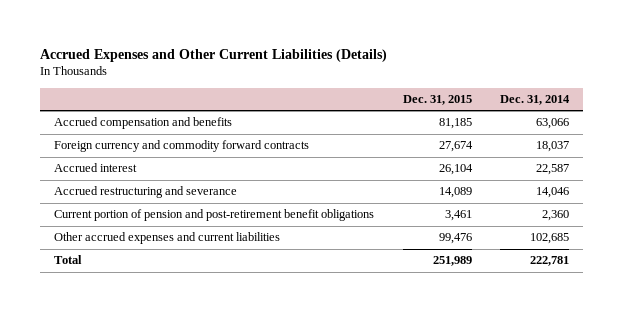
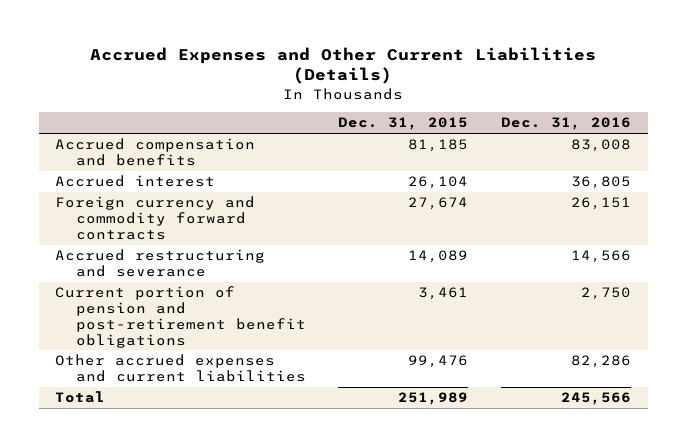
- | Dec. 31, 2015 | Dec. 31, 2014
+ | Dec. 31, 2015 | Dec. 31, 2016
moved down: Foreign currency and commodity forward contracts | 27,674 | 26,151

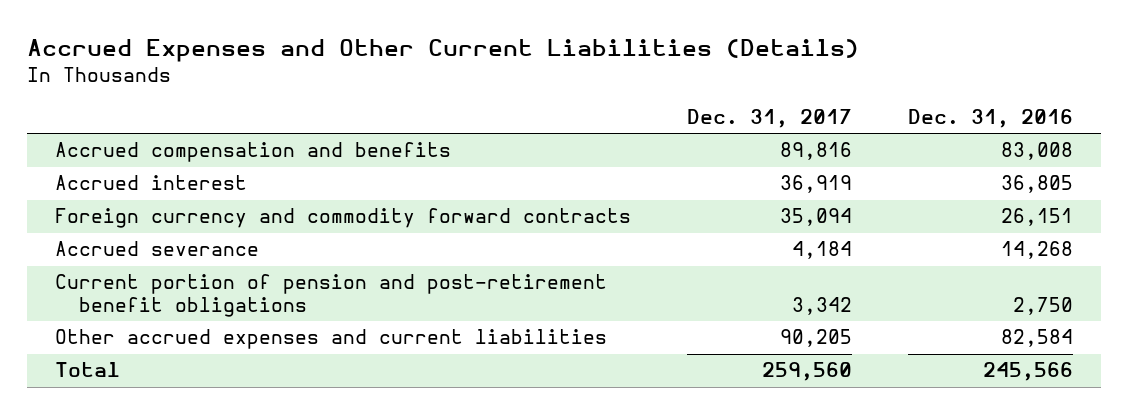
- | Dec. 31, 2015 | Dec. 31, 2016
+ | Dec. 31, 2017 | Dec. 31, 2016
- Accrued restructuring and severance | 14,089 | 14,566
+ Accrued severance | 4,184 | 14,268
- Other accrued expenses and current liabilities | 99,476 | 82,286
+ Other accrued expenses and current liabilities | 90,205 | 82,584

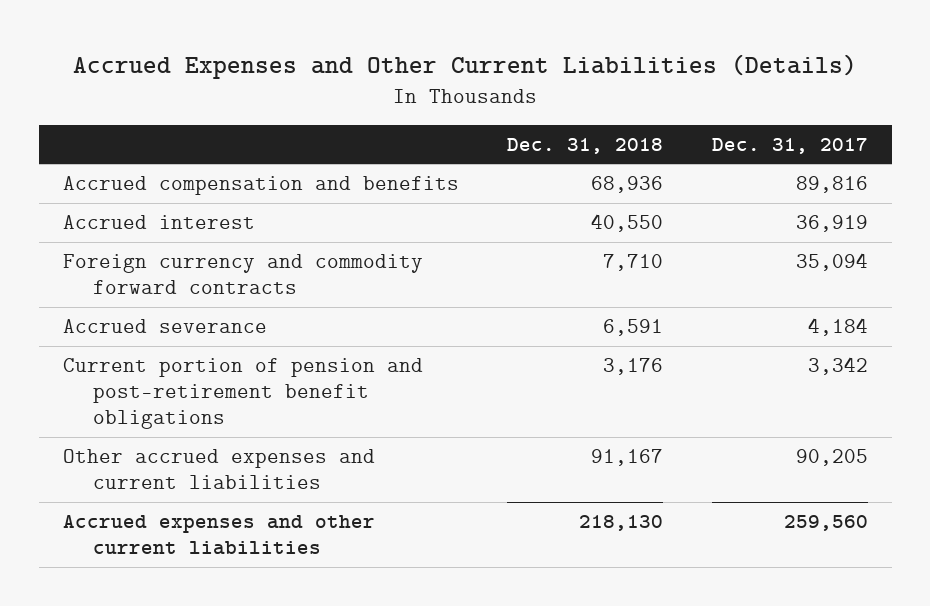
- | Dec. 31, 2017 | Dec. 31, 2016
+ | Dec. 31, 2018 | Dec. 31, 2017
- Total | 259,560 | 245,566
+ Accrued expenses and other current liabilities | 218,130 | 259,560

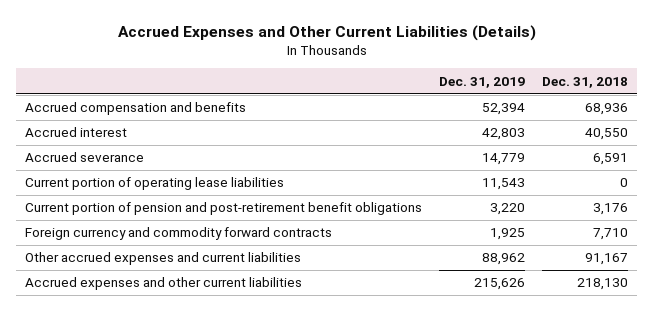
- | Dec. 31, 2018 | Dec. 31, 2017
+ | Dec. 31, 2019 | Dec. 31, 2018
+ Current portion of operating lease liabilities | 11,543 | 0
moved down: Foreign currency and commodity forward contracts | 1,925 | 7,710

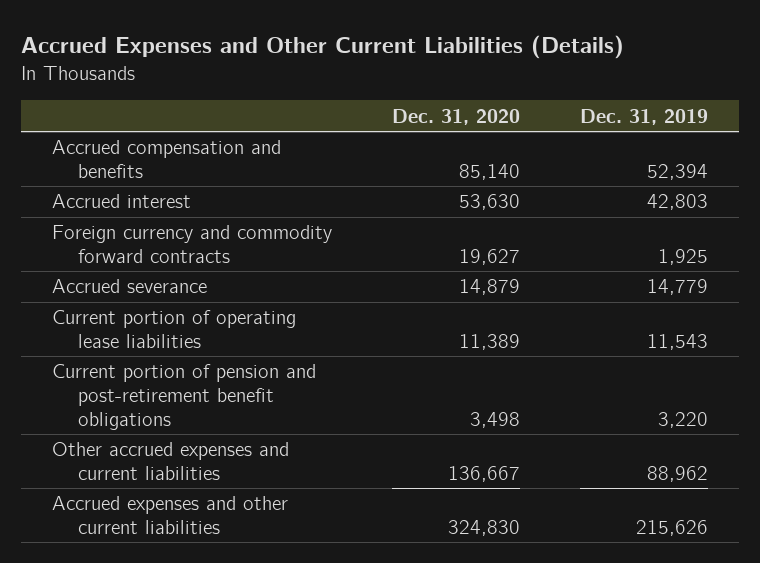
- | Dec. 31, 2019 | Dec. 31, 2018
+ | Dec. 31, 2020 | Dec. 31, 2019
moved up: Foreign currency and commodity forward contracts | 19,627 | 1,925

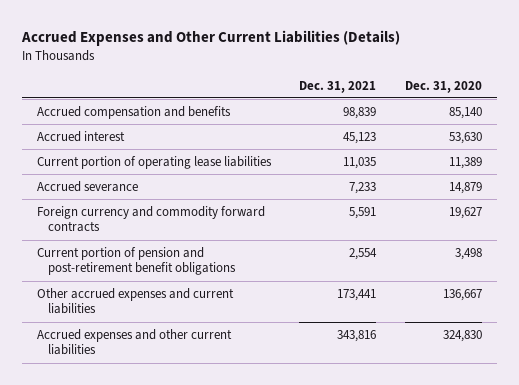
- | Dec. 31, 2020 | Dec. 31, 2019
+ | Dec. 31, 2021 | Dec. 31, 2020
moved down: Accrued severance | 7,233 | 14,879
moved down: Foreign currency and commodity forward contracts | 5,591 | 19,627

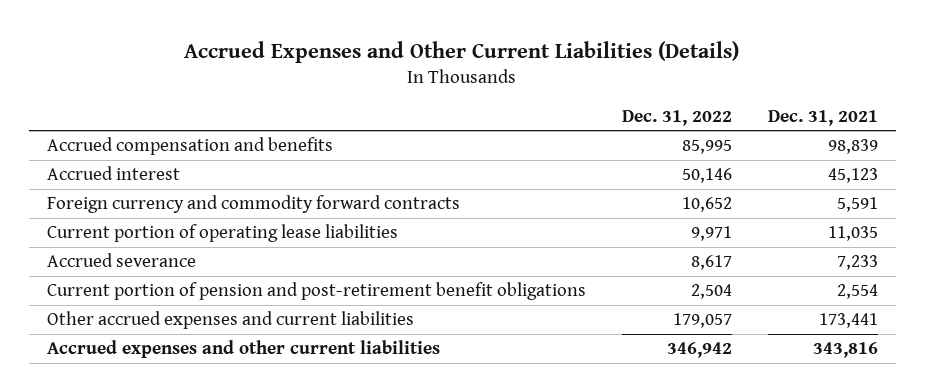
- | Dec. 31, 2021 | Dec. 31, 2020
+ | Dec. 31, 2022 | Dec. 31, 2021
moved up: Foreign currency and commodity forward contracts | 10,652 | 5,591

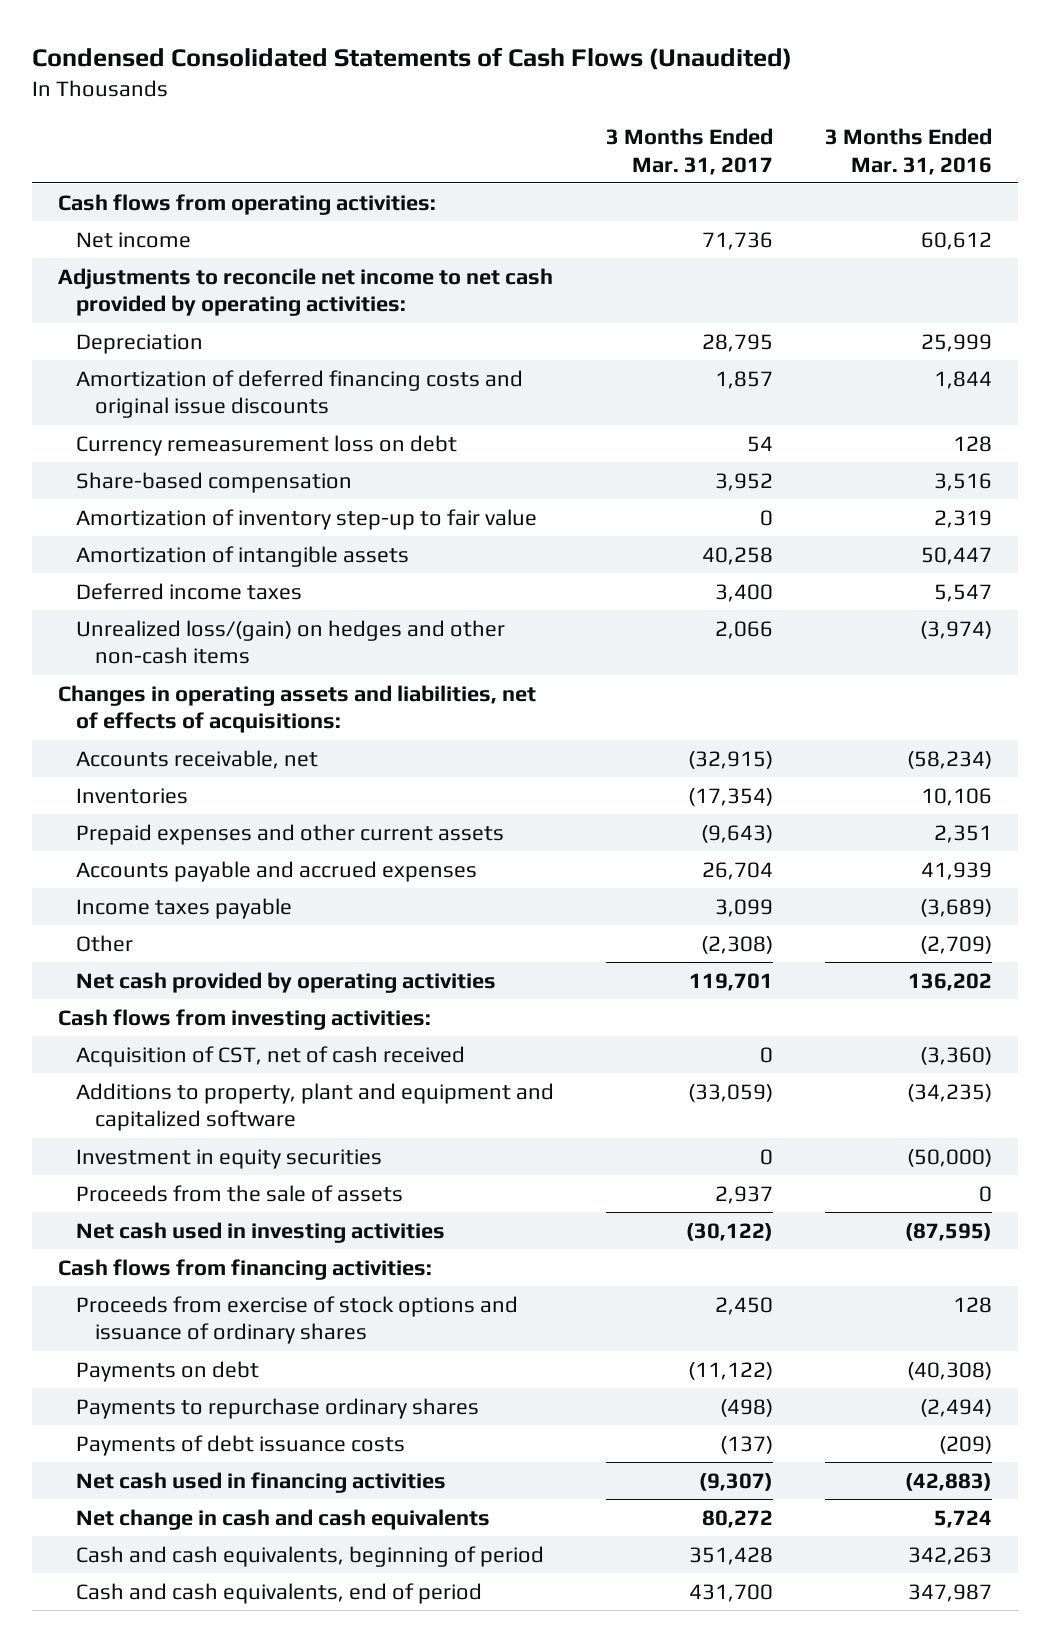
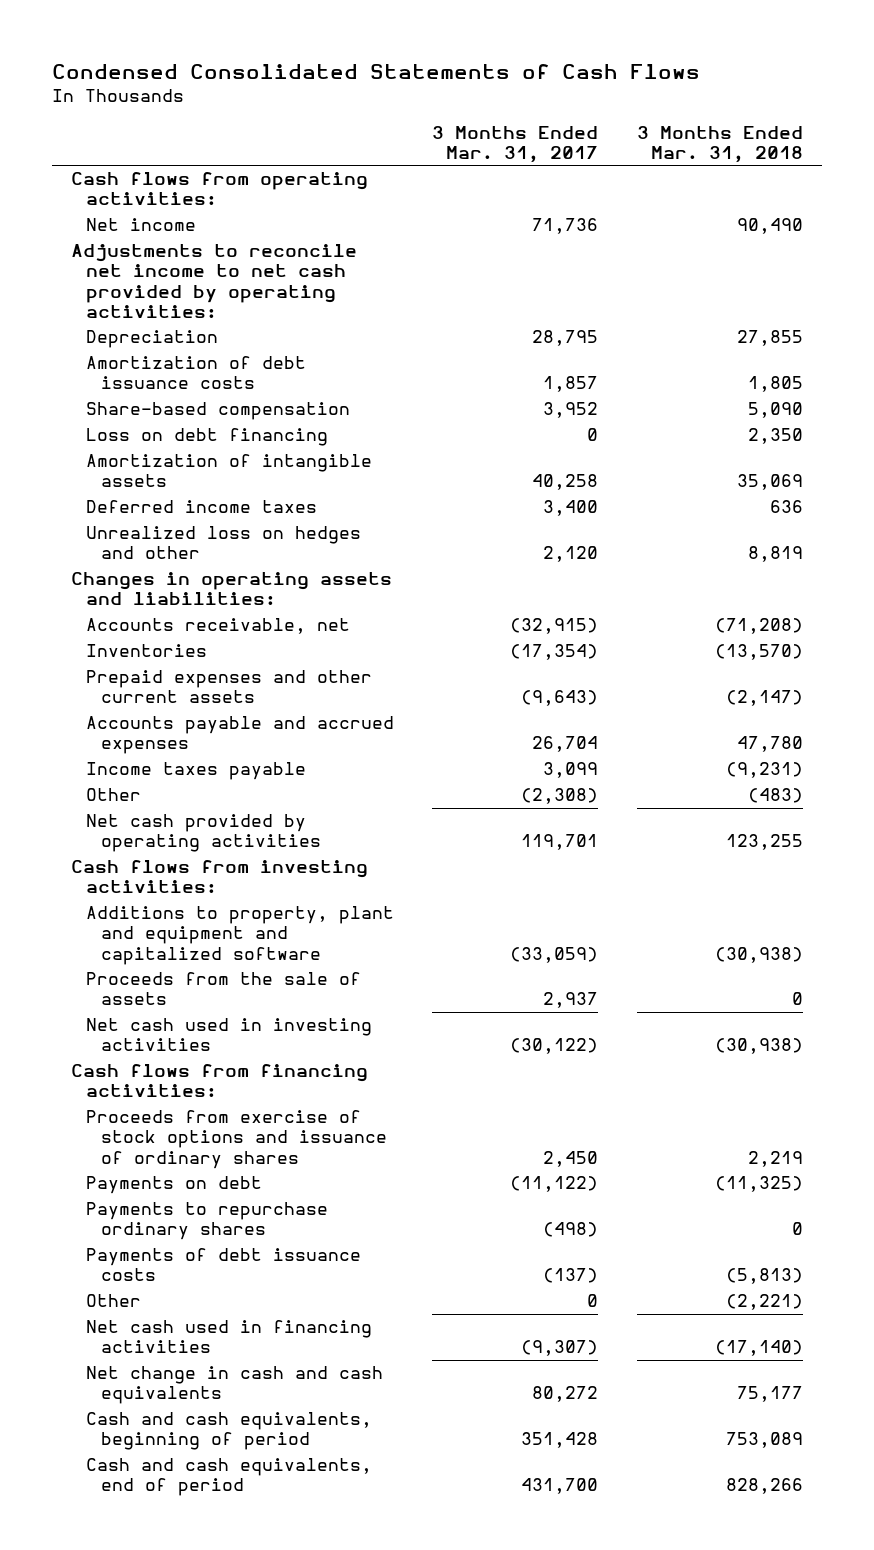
- Condensed Consolidated Statements of Cash Flows (Unaudited)
+ Condensed Consolidated Statements of Cash Flows
- | 3 Months Ended Mar. 31, 2017 | 3 Months Ended Mar. 31, 2016
+ | 3 Months Ended Mar. 31, 2017 | 3 Months Ended Mar. 31, 2018
- Amortization of deferred financing costs and original issue discounts | 1,857 | 1,844
- Currency remeasurement loss on debt | 54 | 128
+ Amortization of debt issuance costs | 1,857 | 1,805
- Amortization of inventory step-up to fair value | 0 | 2,319
+ Loss on debt financing | 0 | 2,350
- Unrealized loss/(gain) on hedges and other non-cash items | 2,066 | (3,974)
- Changes in operating assets and liabilities, net of effects of acquisitions:
+ Unrealized loss on hedges and other | 2,120 | 8,819
+ Changes in operating assets and liabilities:
- Acquisition of CST, net of cash received | 0 | (3,360)
- Investment in equity securities | 0 | (50,000)
+ Other | 0 | (2,221)

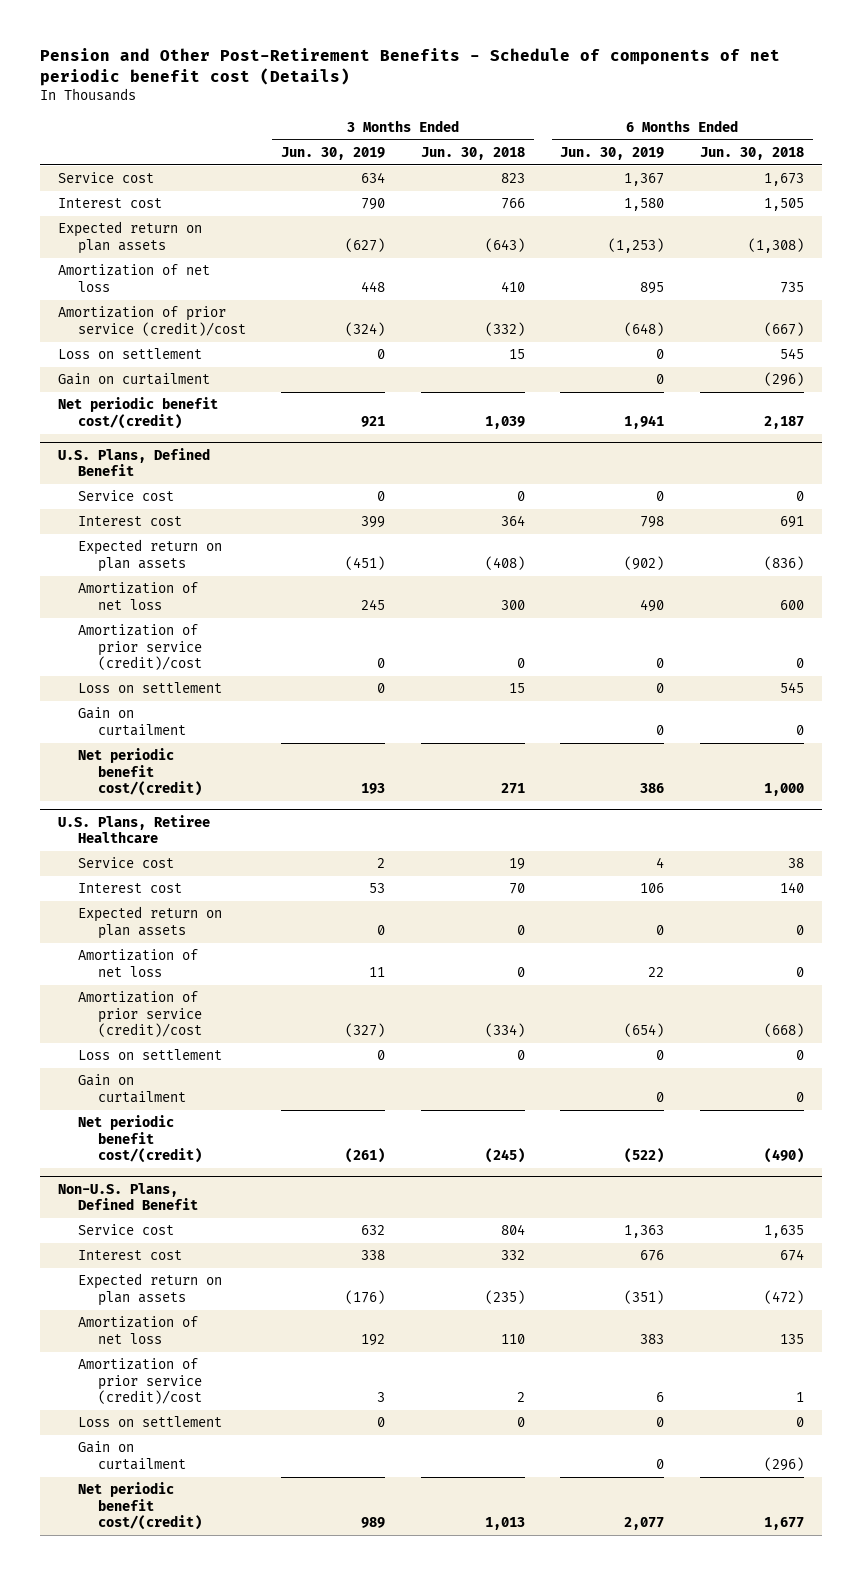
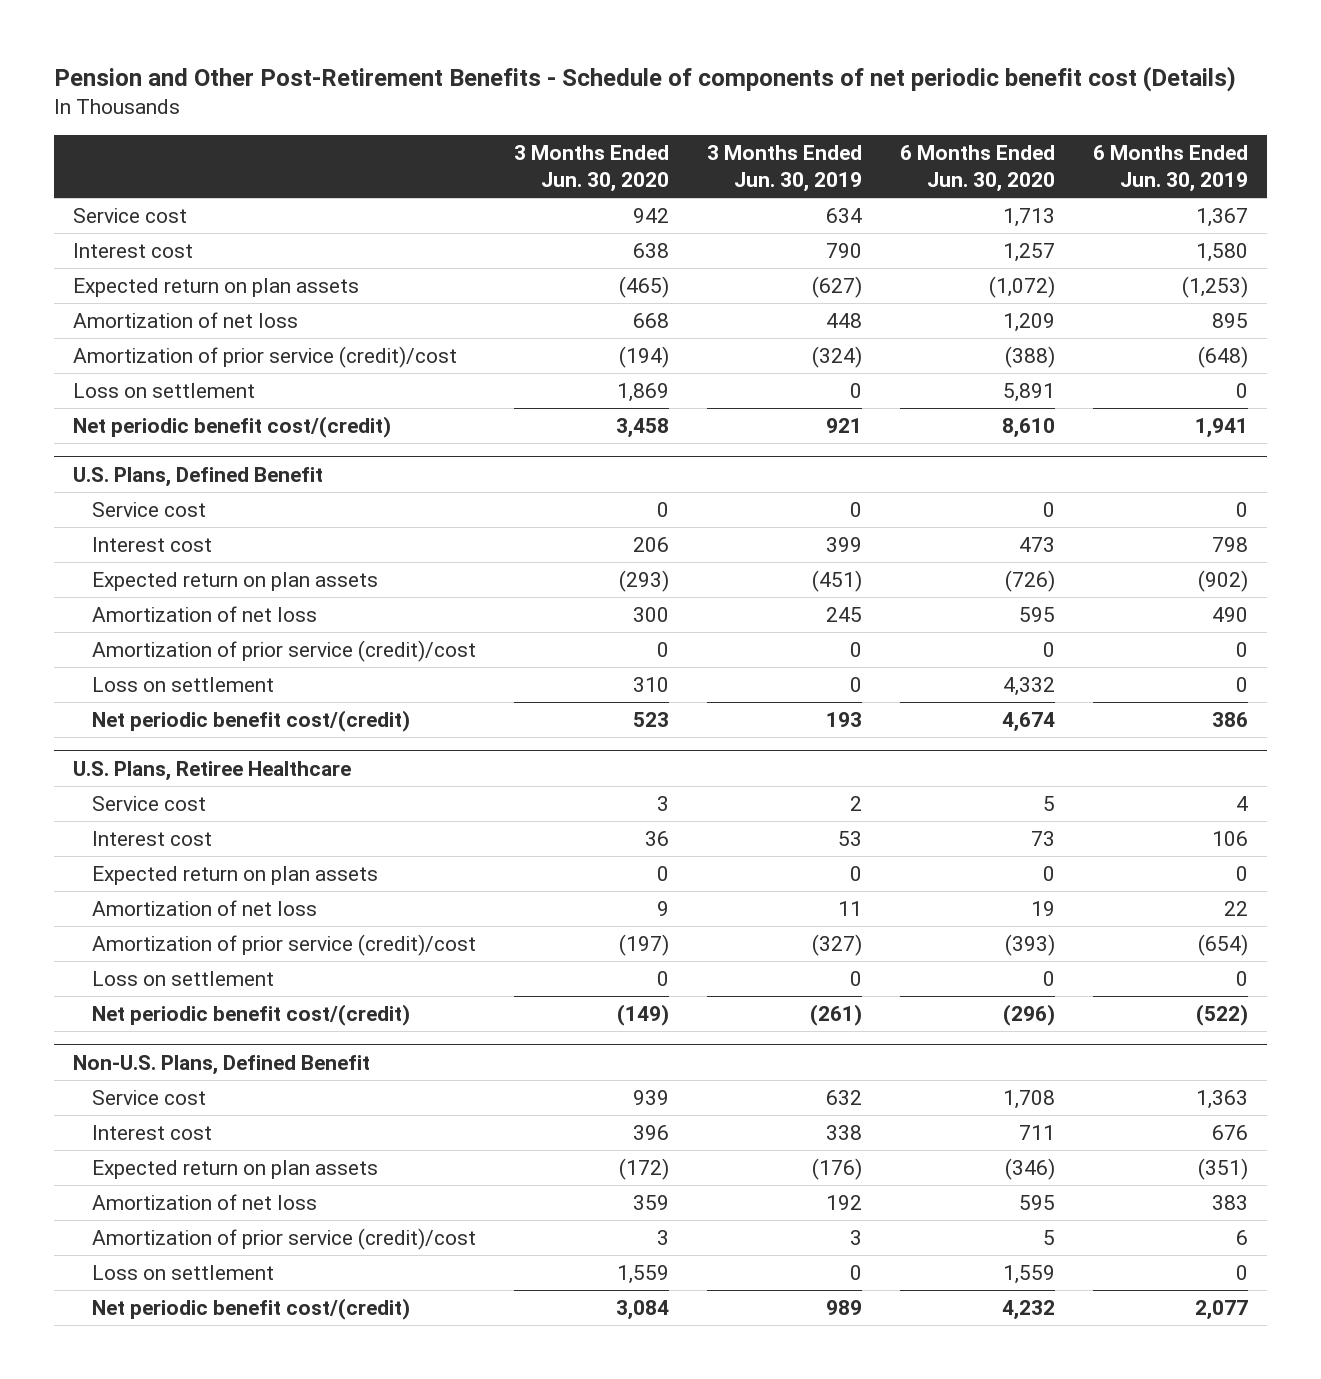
- | 3 Months Ended Jun. 30, 2019 | 3 Months Ended Jun. 30, 2018 | 6 Months Ended Jun. 30, 2019 | 6 Months Ended Jun. 30, 2018
+ | 3 Months Ended Jun. 30, 2020 | 3 Months Ended Jun. 30, 2019 | 6 Months Ended Jun. 30, 2020 | 6 Months Ended Jun. 30, 2019
- Gain on curtailment | | | 0 | (296)
@ U.S. Plans, Defined Benefit
- Gain on curtailment | | | 0 | 0
@ U.S. Plans, Retiree Healthcare
- Gain on curtailment | | | 0 | 0
@ Non-U.S. Plans, Defined Benefit
- Gain on curtailment | | | 0 | (296)

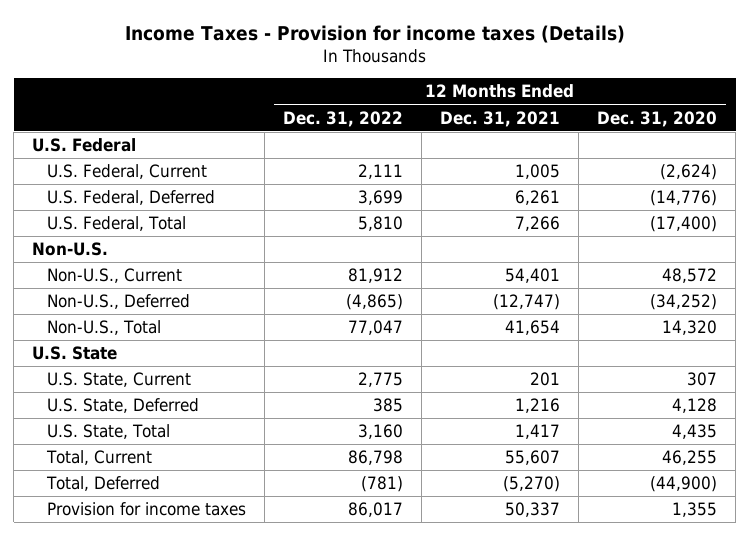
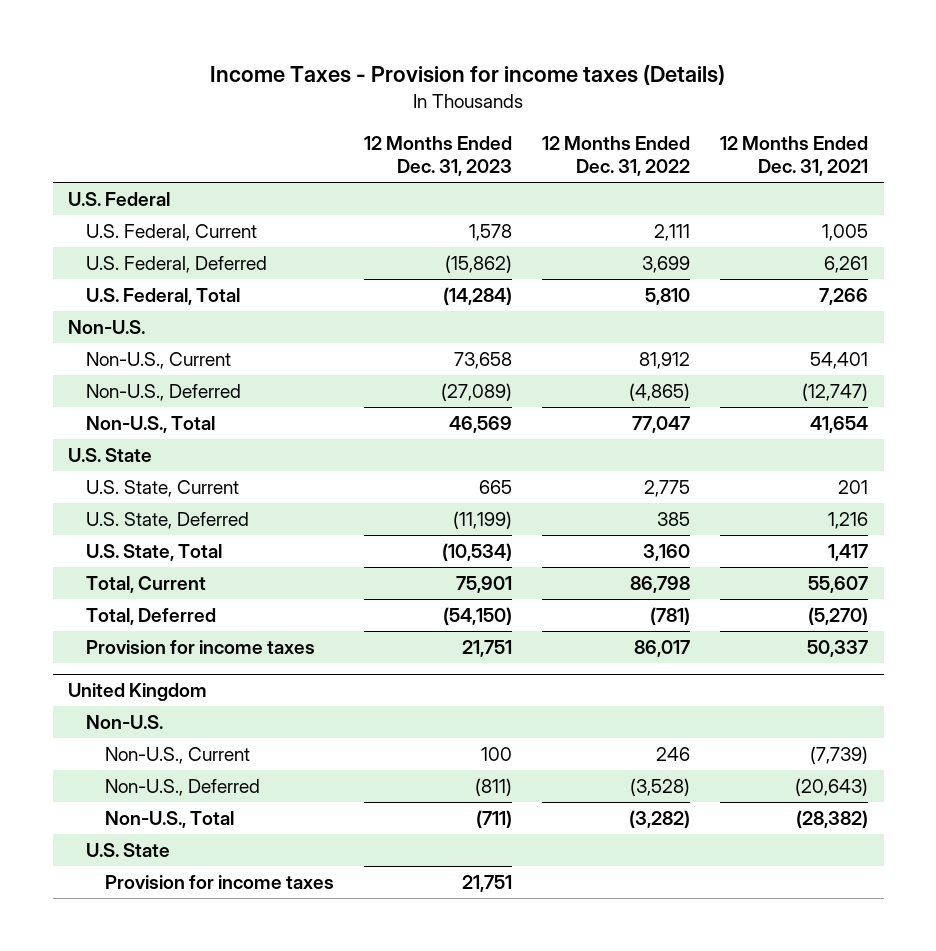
- | 12 Months Ended Dec. 31, 2022 | 12 Months Ended Dec. 31, 2021 | 12 Months Ended Dec. 31, 2020
+ | 12 Months Ended Dec. 31, 2023 | 12 Months Ended Dec. 31, 2022 | 12 Months Ended Dec. 31, 2021
+ United Kingdom
+ Non-U.S.
+ Non-U.S., Current | 100 | 246 | (7,739)
+ Non-U.S., Deferred | (811) | (3,528) | (20,643)
+ Non-U.S., Total | (711) | (3,282) | (28,382)
+ U.S. State
+ Provision for income taxes | 21,751 | |

